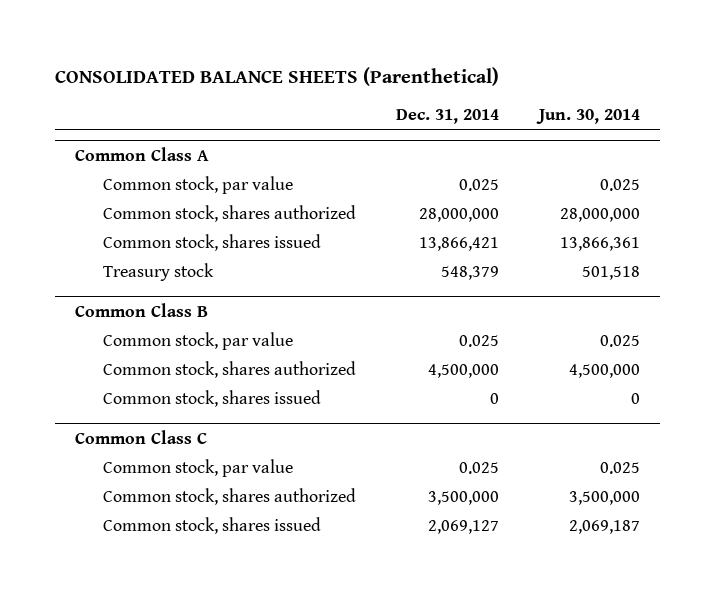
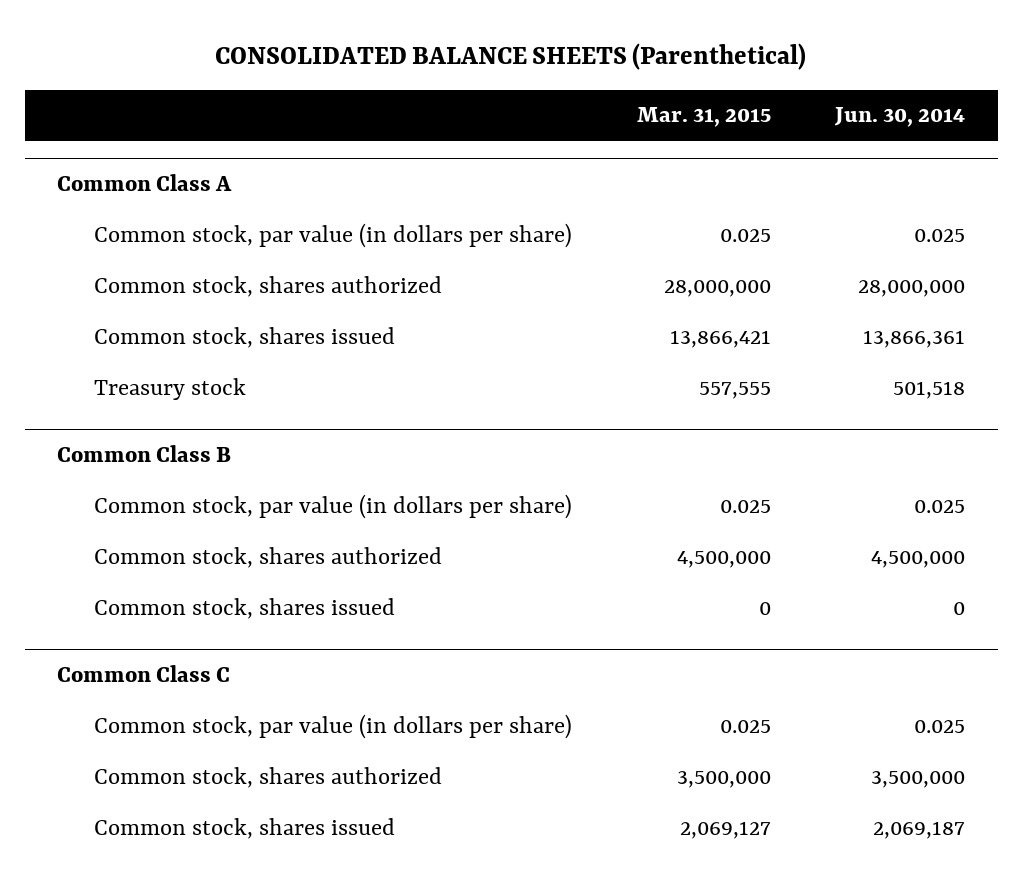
- | Dec. 31, 2014 | Jun. 30, 2014
+ | Mar. 31, 2015 | Jun. 30, 2014
@ Common Class A
- Common stock, par value | 0.025 | 0.025
+ Common stock, par value (in dollars per share) | 0.025 | 0.025
@ Common Class B
- Common stock, par value | 0.025 | 0.025
+ Common stock, par value (in dollars per share) | 0.025 | 0.025
@ Common Class C
- Common stock, par value | 0.025 | 0.025
+ Common stock, par value (in dollars per share) | 0.025 | 0.025

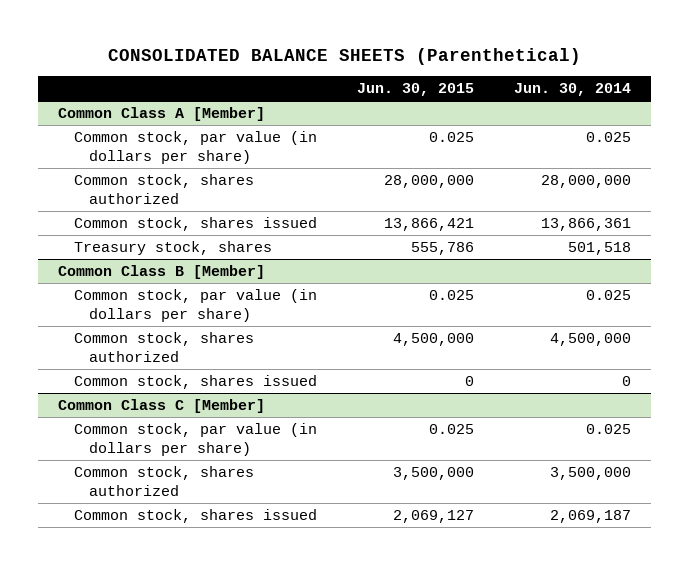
- | Mar. 31, 2015 | Jun. 30, 2014
+ | Jun. 30, 2015 | Jun. 30, 2014
- Common Class A
+ Common Class A [Member]
- Treasury stock | 557,555 | 501,518
- Common Class B
+ Treasury stock, shares | 555,786 | 501,518
+ Common Class B [Member]
- Common Class C
+ Common Class C [Member]

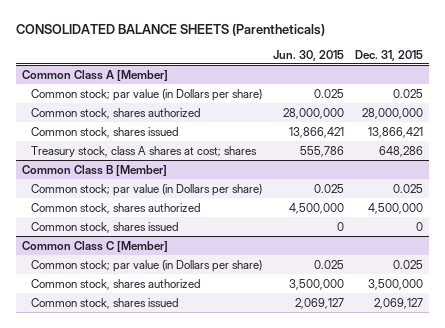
- CONSOLIDATED BALANCE SHEETS (Parenthetical)
+ CONSOLIDATED BALANCE SHEETS (Parentheticals)
- | Jun. 30, 2015 | Jun. 30, 2014
+ | Jun. 30, 2015 | Dec. 31, 2015
@ Common Class A [Member]
- Common stock, par value (in dollars per share) | 0.025 | 0.025
+ Common stock; par value (in Dollars per share) | 0.025 | 0.025
- Treasury stock, shares | 555,786 | 501,518
+ Treasury stock, class A shares at cost; shares | 555,786 | 648,286
@ Common Class B [Member]
- Common stock, par value (in dollars per share) | 0.025 | 0.025
+ Common stock; par value (in Dollars per share) | 0.025 | 0.025
@ Common Class C [Member]
- Common stock, par value (in dollars per share) | 0.025 | 0.025
+ Common stock; par value (in Dollars per share) | 0.025 | 0.025

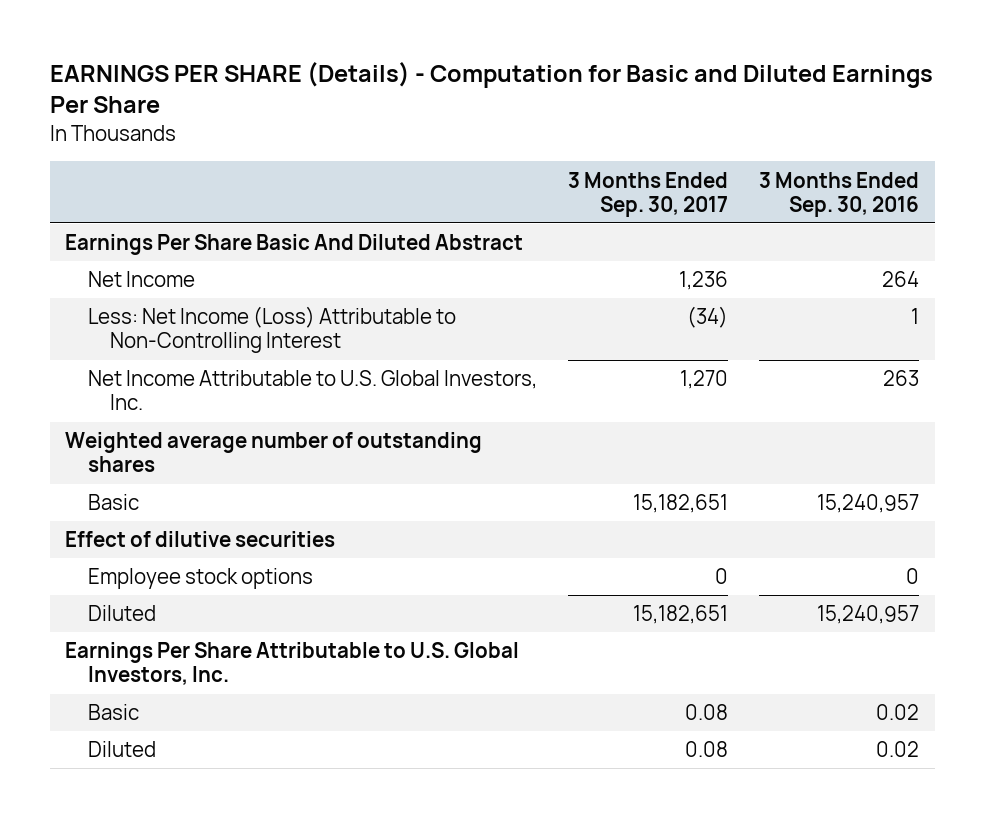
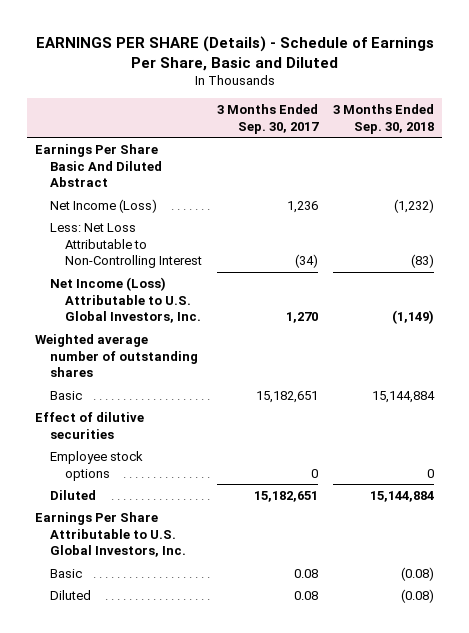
- EARNINGS PER SHARE (Details) - Computation for Basic and Diluted Earnings Per Share
+ EARNINGS PER SHARE (Details) - Schedule of Earnings Per Share, Basic and Diluted
- | 3 Months Ended Sep. 30, 2017 | 3 Months Ended Sep. 30, 2016
+ | 3 Months Ended Sep. 30, 2017 | 3 Months Ended Sep. 30, 2018
- Net Income | 1,236 | 264
- Less: Net Income (Loss) Attributable to Non-Controlling Interest | (34) | 1
- Net Income Attributable to U.S. Global Investors, Inc. | 1,270 | 263
+ Net Income (Loss) | 1,236 | (1,232)
+ Less: Net Loss Attributable to Non-Controlling Interest | (34) | (83)
+ Net Income (Loss) Attributable to U.S. Global Investors, Inc. | 1,270 | (1,149)

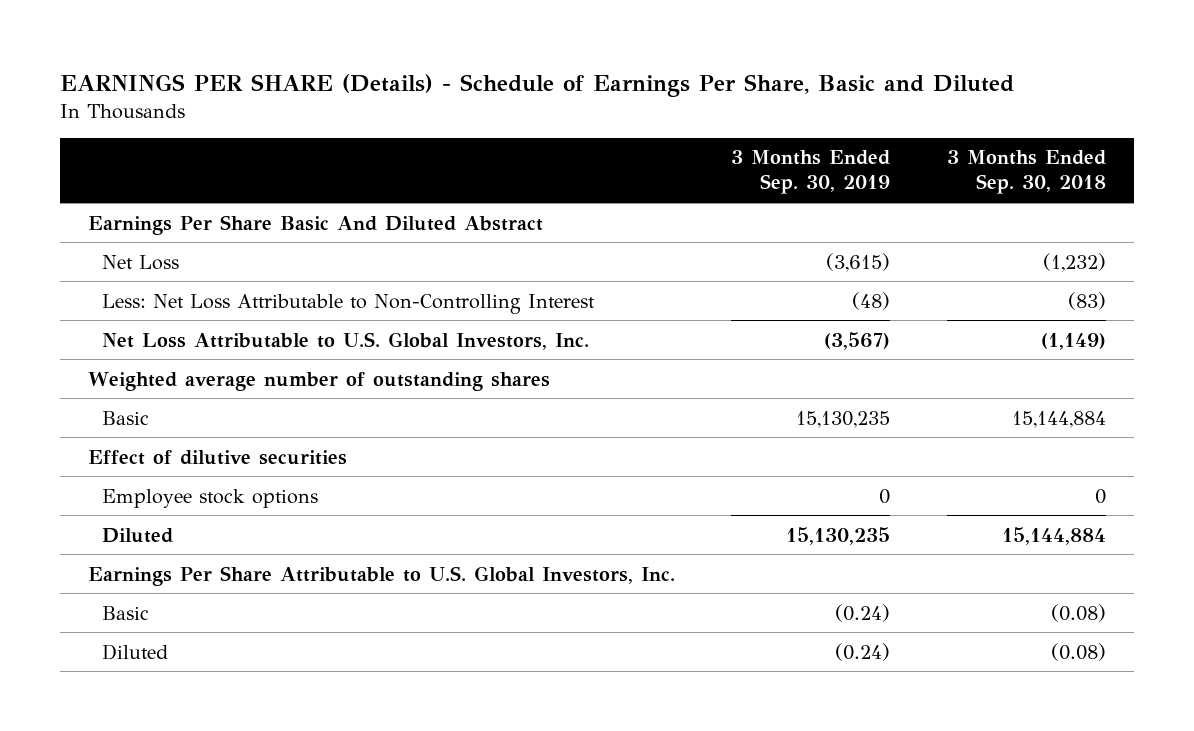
- | 3 Months Ended Sep. 30, 2017 | 3 Months Ended Sep. 30, 2018
+ | 3 Months Ended Sep. 30, 2019 | 3 Months Ended Sep. 30, 2018
- Net Income (Loss) | 1,236 | (1,232)
+ Net Loss | (3,615) | (1,232)
- Net Income (Loss) Attributable to U.S. Global Investors, Inc. | 1,270 | (1,149)
+ Net Loss Attributable to U.S. Global Investors, Inc. | (3,567) | (1,149)

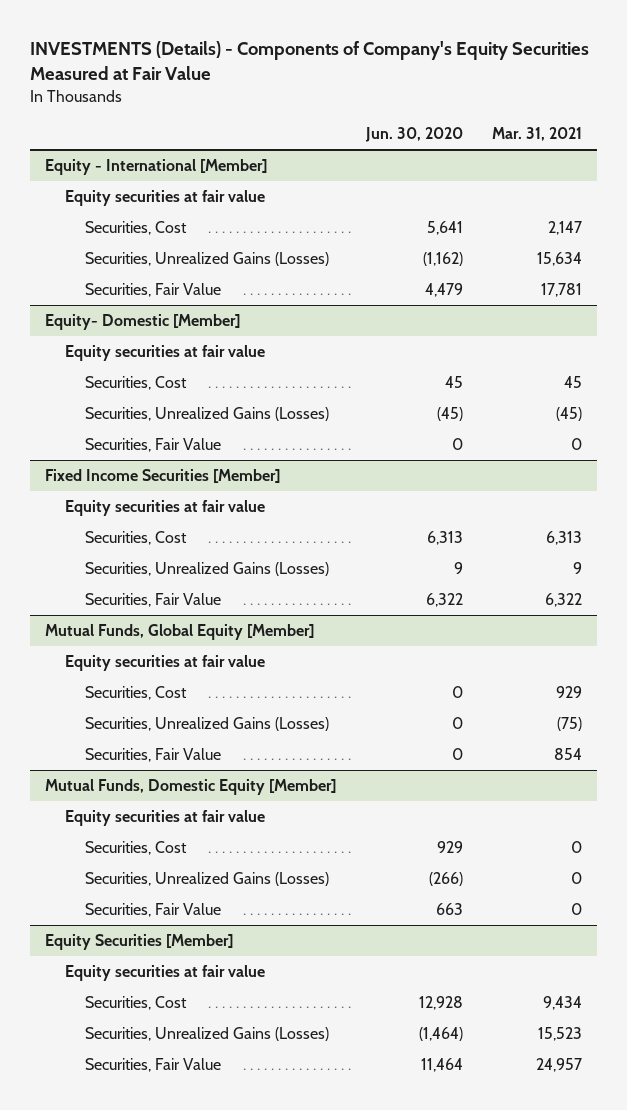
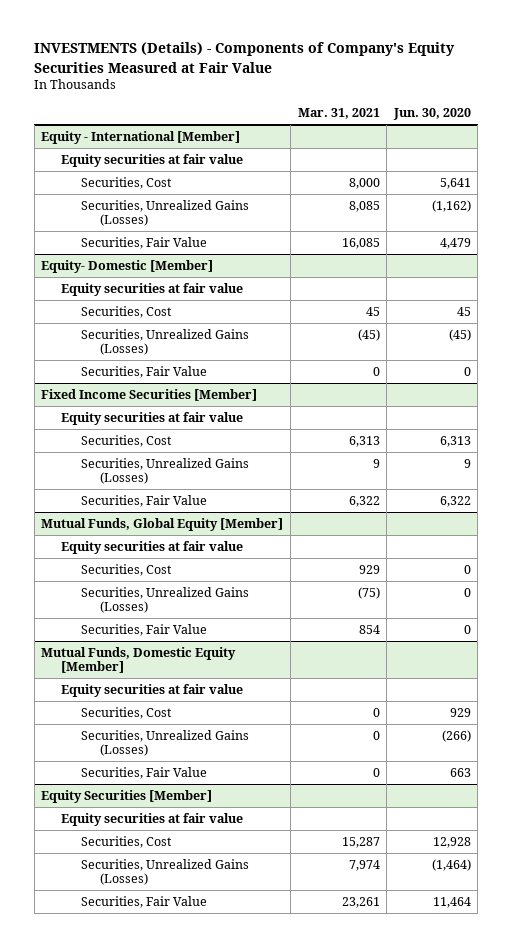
- | Jun. 30, 2020 | Mar. 31, 2021
+ | Mar. 31, 2021 | Jun. 30, 2020
@ Equity - International [Member]
- Securities, Cost | 5,641 | 2,147
- Securities, Unrealized Gains (Losses) | (1,162) | 15,634
- Securities, Fair Value | 4,479 | 17,781
+ Securities, Cost | 8,000 | 5,641
+ Securities, Unrealized Gains (Losses) | 8,085 | (1,162)
+ Securities, Fair Value | 16,085 | 4,479
@ Equity Securities [Member]
- Securities, Cost | 12,928 | 9,434
- Securities, Unrealized Gains (Losses) | (1,464) | 15,523
- Securities, Fair Value | 11,464 | 24,957
+ Securities, Cost | 15,287 | 12,928
+ Securities, Unrealized Gains (Losses) | 7,974 | (1,464)
+ Securities, Fair Value | 23,261 | 11,464

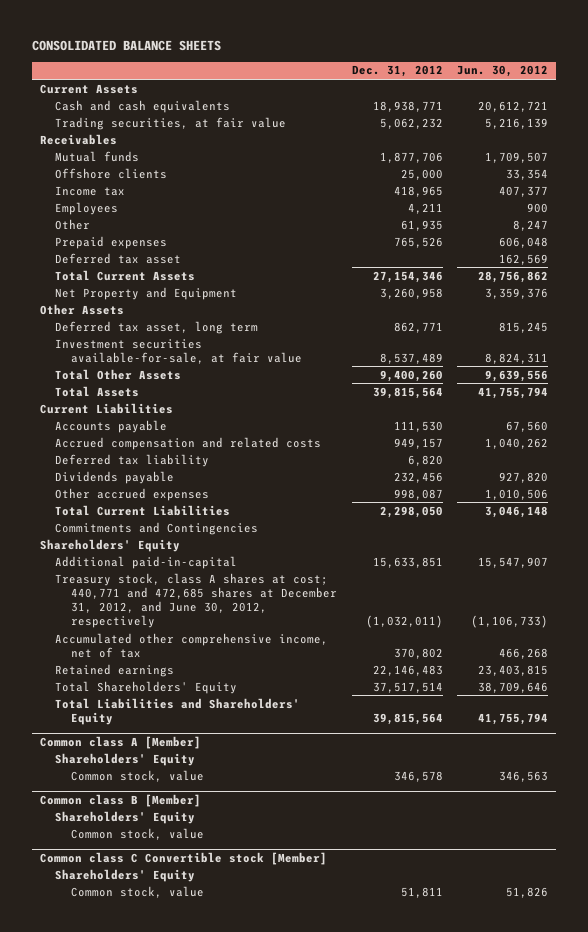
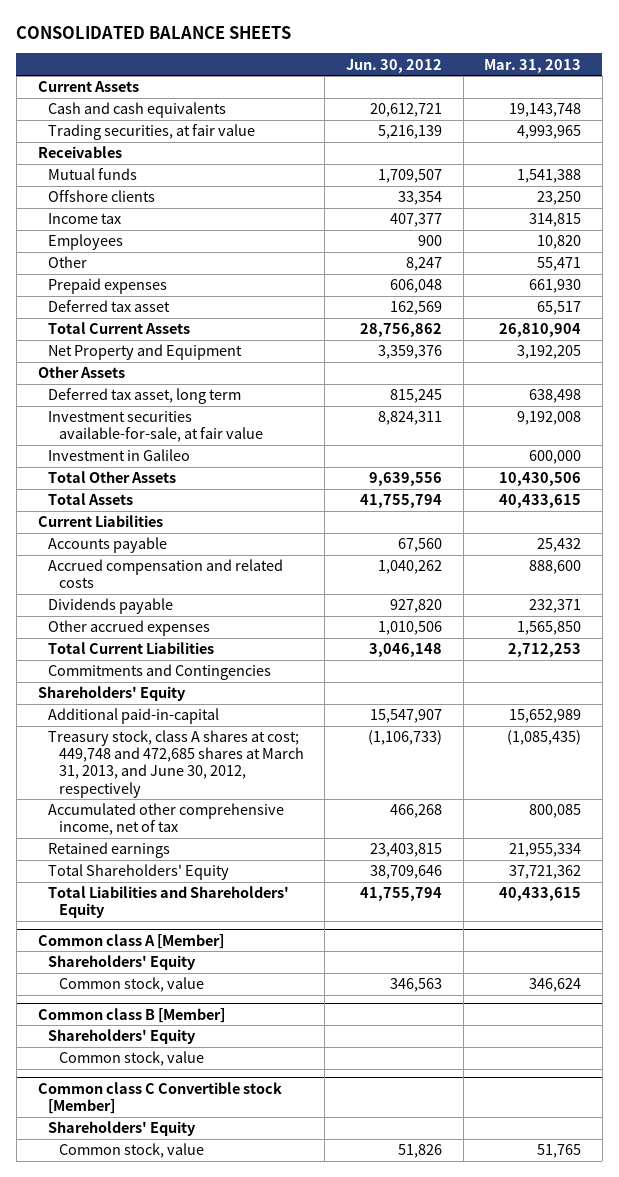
- | Dec. 31, 2012 | Jun. 30, 2012
+ | Jun. 30, 2012 | Mar. 31, 2013
+ Investment in Galileo | | 600,000
- Deferred tax liability | 6,820 |
- Treasury stock, class A shares at cost; 440,771 and 472,685 shares at December 31, 2012, and June 30, 2012, respectively | (1,032,011) | (1,106,733)
+ Treasury stock, class A shares at cost; 449,748 and 472,685 shares at March 31, 2013, and June 30, 2012, respectively | (1,106,733) | (1,085,435)

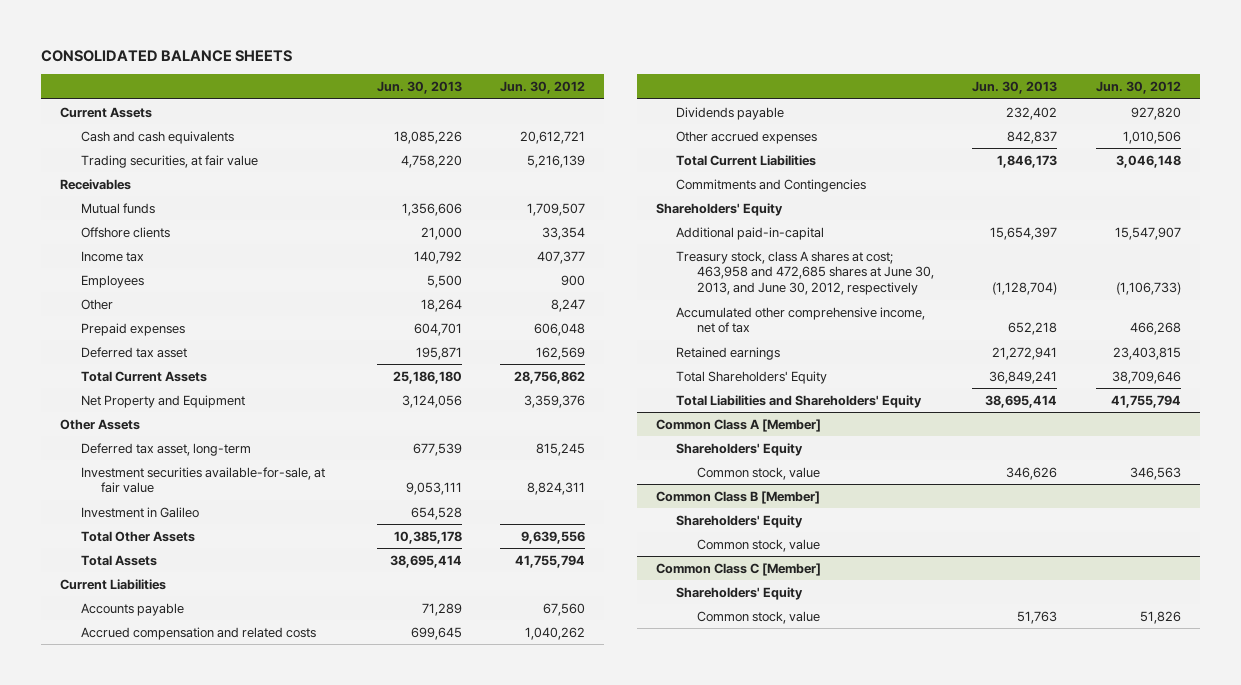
- | Jun. 30, 2012 | Mar. 31, 2013
+ | Jun. 30, 2013 | Jun. 30, 2012
- Deferred tax asset, long term | 815,245 | 638,498
+ Deferred tax asset, long-term | 677,539 | 815,245
- Treasury stock, class A shares at cost; 449,748 and 472,685 shares at March 31, 2013, and June 30, 2012, respectively | (1,106,733) | (1,085,435)
+ Treasury stock, class A shares at cost; 463,958 and 472,685 shares at June 30, 2013, and June 30, 2012, respectively | (1,128,704) | (1,106,733)
- Common class A [Member]
+ Common Class A [Member]
- Common class B [Member]
+ Common Class B [Member]
- Common class C Convertible stock [Member]
+ Common Class C [Member]

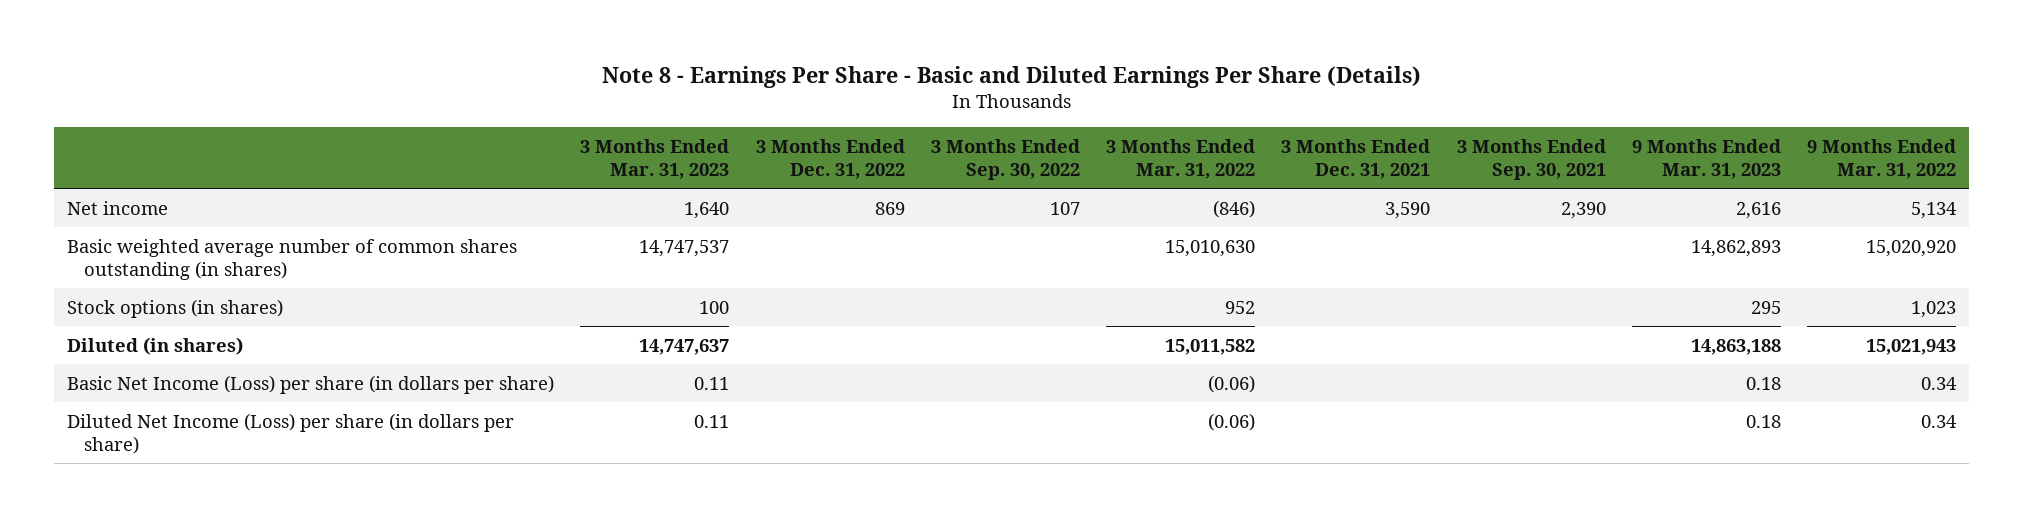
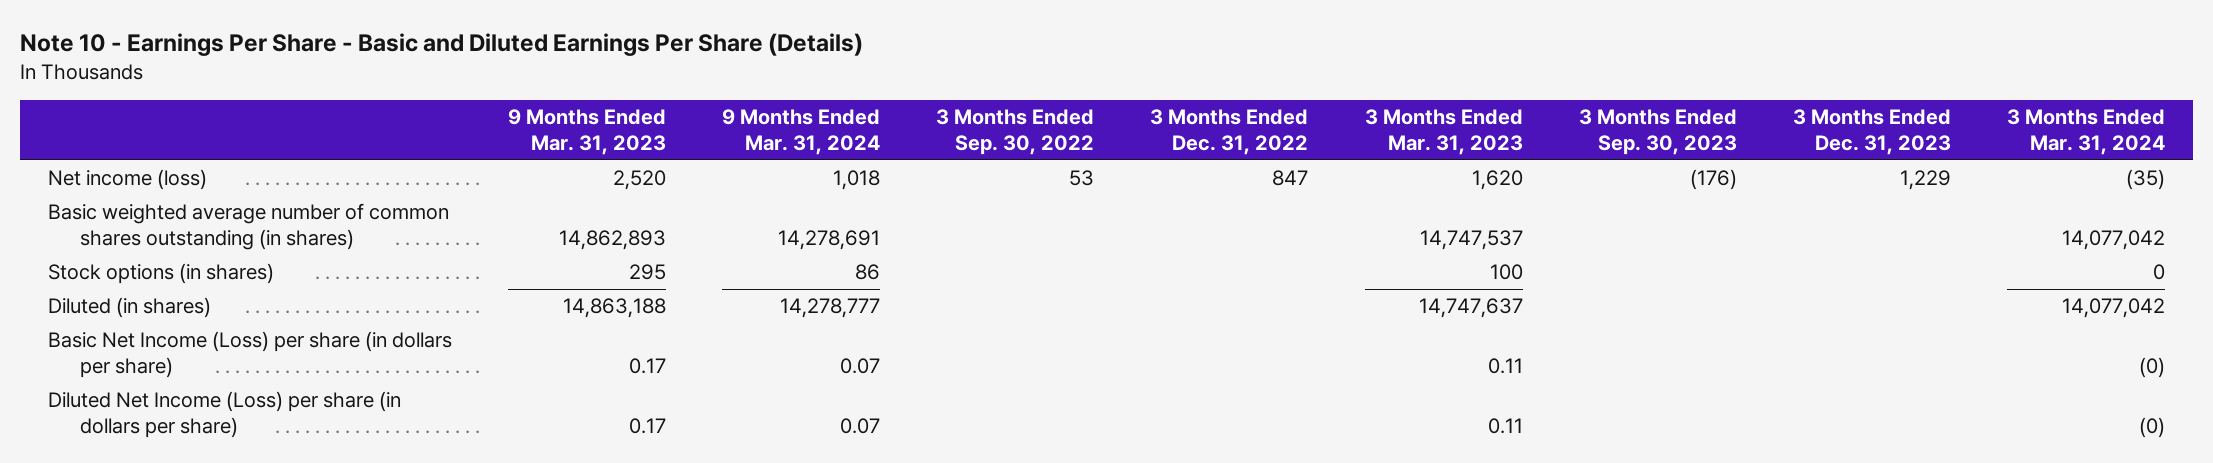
- Note 8 - Earnings Per Share - Basic and Diluted Earnings Per Share (Details)
+ Note 10 - Earnings Per Share - Basic and Diluted Earnings Per Share (Details)
- | 3 Months Ended Mar. 31, 2023 | 3 Months Ended Dec. 31, 2022 | 3 Months Ended Sep. 30, 2022 | 3 Months Ended Mar. 31, 2022 | 3 Months Ended Dec. 31, 2021 | 3 Months Ended Sep. 30, 2021 | 9 Months Ended Mar. 31, 2023 | 9 Months Ended Mar. 31, 2022
+ | 9 Months Ended Mar. 31, 2023 | 9 Months Ended Mar. 31, 2024 | 3 Months Ended Sep. 30, 2022 | 3 Months Ended Dec. 31, 2022 | 3 Months Ended Mar. 31, 2023 | 3 Months Ended Sep. 30, 2023 | 3 Months Ended Dec. 31, 2023 | 3 Months Ended Mar. 31, 2024
- Net income | 1,640 | 869 | 107 | (846) | 3,590 | 2,390 | 2,616 | 5,134
+ Net income (loss) | 2,520 | 1,018 | 53 | 847 | 1,620 | (176) | 1,229 | (35)
- Basic Net Income (Loss) per share (in dollars per share) | 0.11 | | | (0.06) | | | 0.18 | 0.34
- Diluted Net Income (Loss) per share (in dollars per share) | 0.11 | | | (0.06) | | | 0.18 | 0.34
+ Basic Net Income (Loss) per share (in dollars per share) | 0.17 | 0.07 | | | 0.11 | | | (0)
+ Diluted Net Income (Loss) per share (in dollars per share) | 0.17 | 0.07 | | | 0.11 | | | (0)

